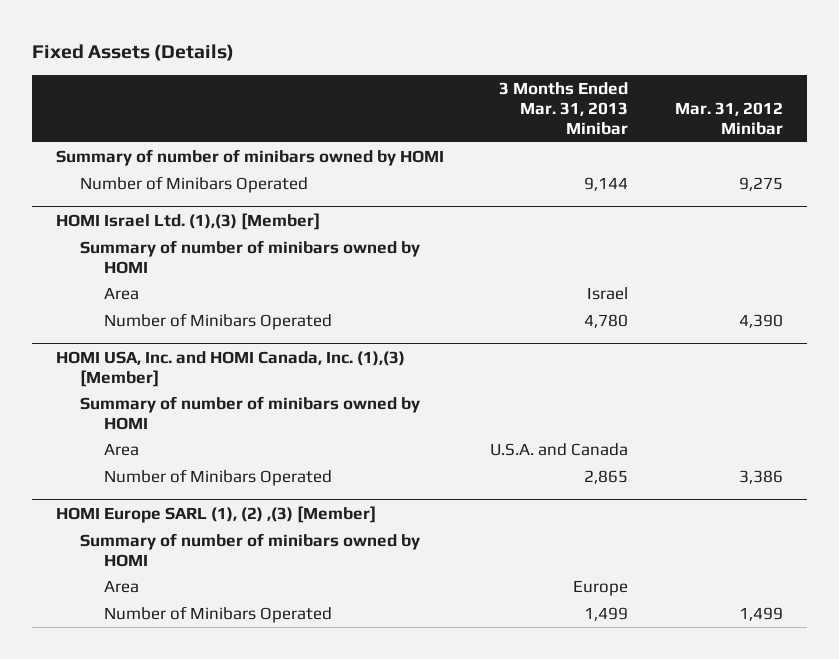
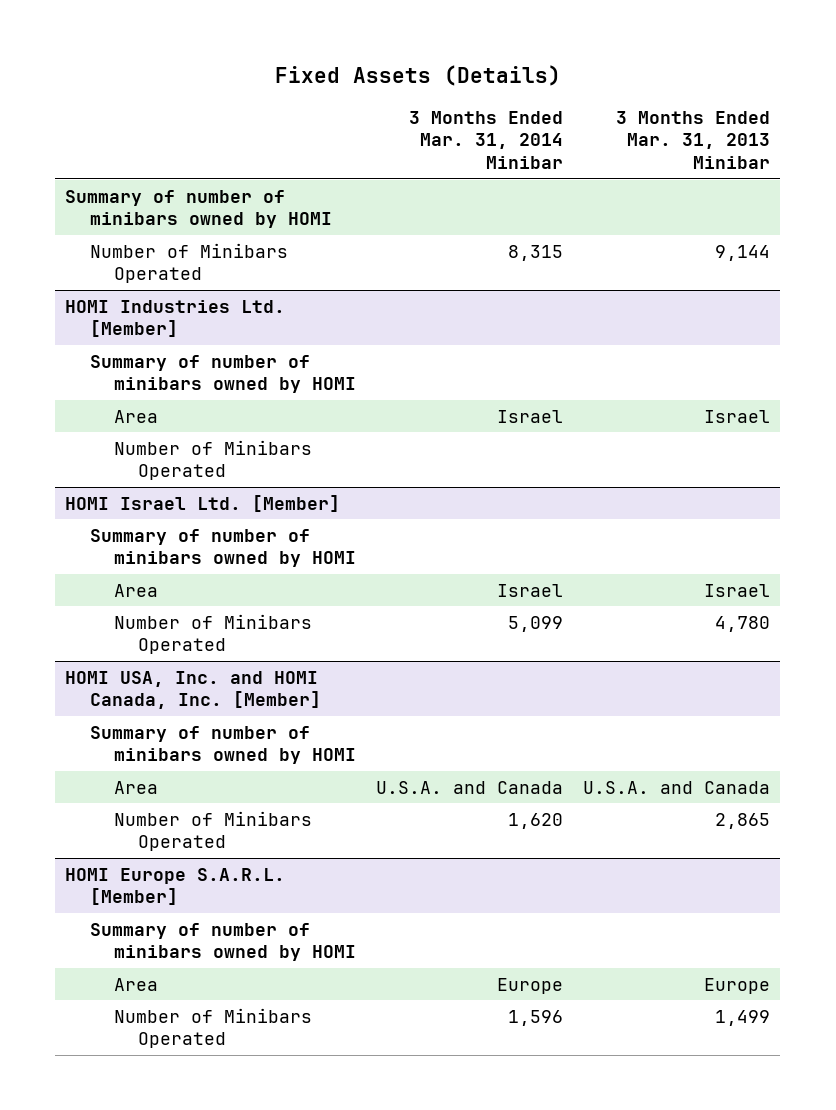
- | 3 Months Ended Mar. 31, 2013 Minibar | Mar. 31, 2012 Minibar
+ | 3 Months Ended Mar. 31, 2014 Minibar | 3 Months Ended Mar. 31, 2013 Minibar
- HOMI Israel Ltd. (1),(3) [Member]
+ HOMI Industries Ltd. [Member]
+ Number of Minibars Operated
+ HOMI Israel Ltd. [Member]
+ Summary of number of minibars owned by HOMI
+ Area | Israel | Israel
- HOMI USA, Inc. and HOMI Canada, Inc. (1),(3) [Member]
+ HOMI USA, Inc. and HOMI Canada, Inc. [Member]
- HOMI Europe SARL (1), (2) ,(3) [Member]
+ HOMI Europe S.A.R.L. [Member]

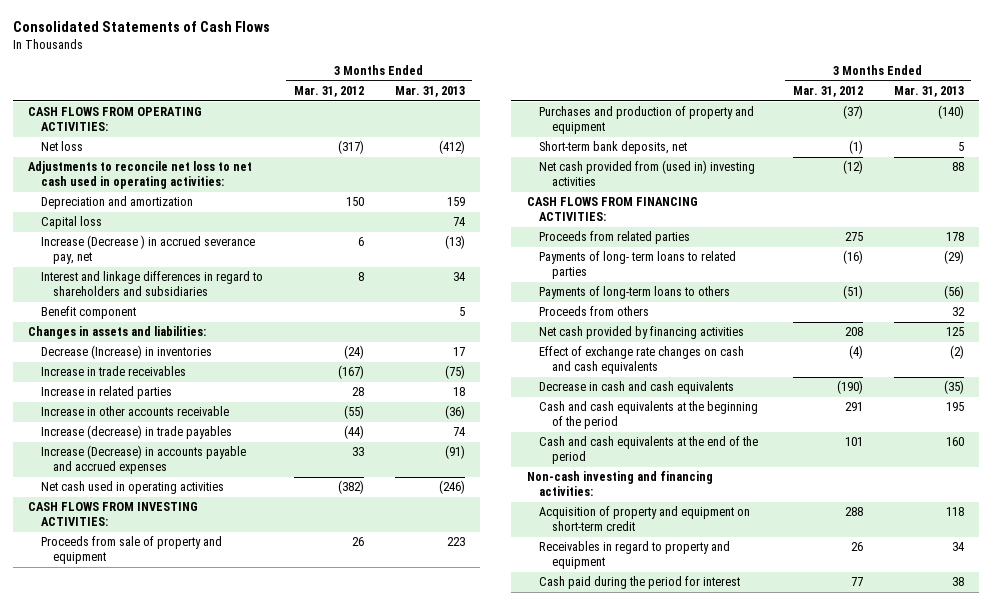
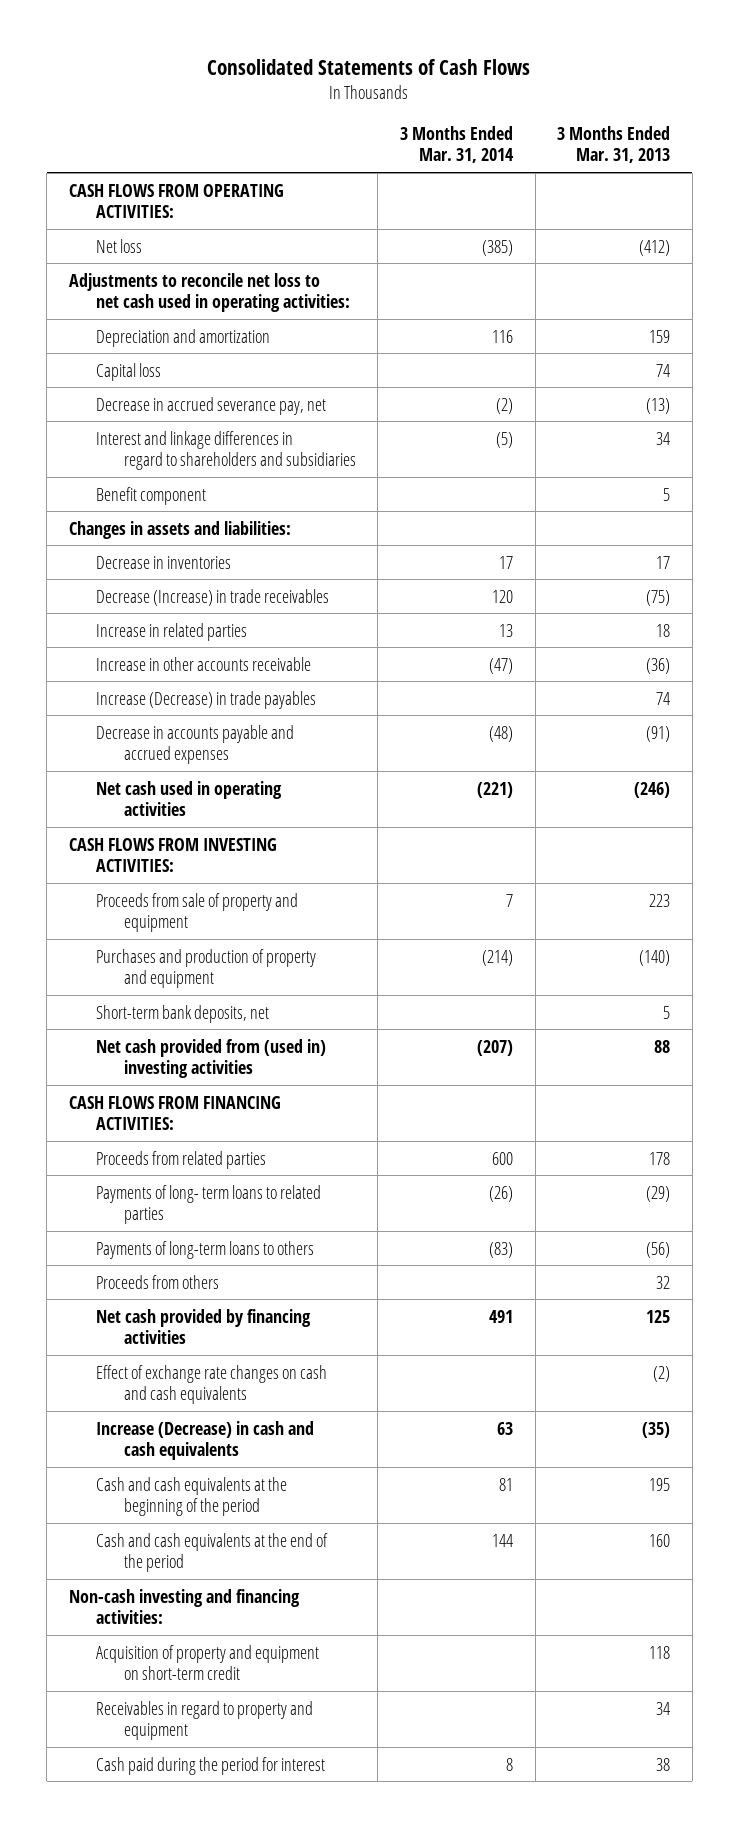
- | 3 Months Ended Mar. 31, 2012 | 3 Months Ended Mar. 31, 2013
+ | 3 Months Ended Mar. 31, 2014 | 3 Months Ended Mar. 31, 2013
- Increase (Decrease ) in accrued severance pay, net | 6 | (13)
+ Decrease in accrued severance pay, net | (2) | (13)
- Decrease (Increase) in inventories | (24) | 17
- Increase in trade receivables | (167) | (75)
+ Decrease in inventories | 17 | 17
+ Decrease (Increase) in trade receivables | 120 | (75)
- Increase (decrease) in trade payables | (44) | 74
- Increase (Decrease) in accounts payable and accrued expenses | 33 | (91)
+ Increase (Decrease) in trade payables | | 74
+ Decrease in accounts payable and accrued expenses | (48) | (91)
- Decrease in cash and cash equivalents | (190) | (35)
+ Increase (Decrease) in cash and cash equivalents | 63 | (35)

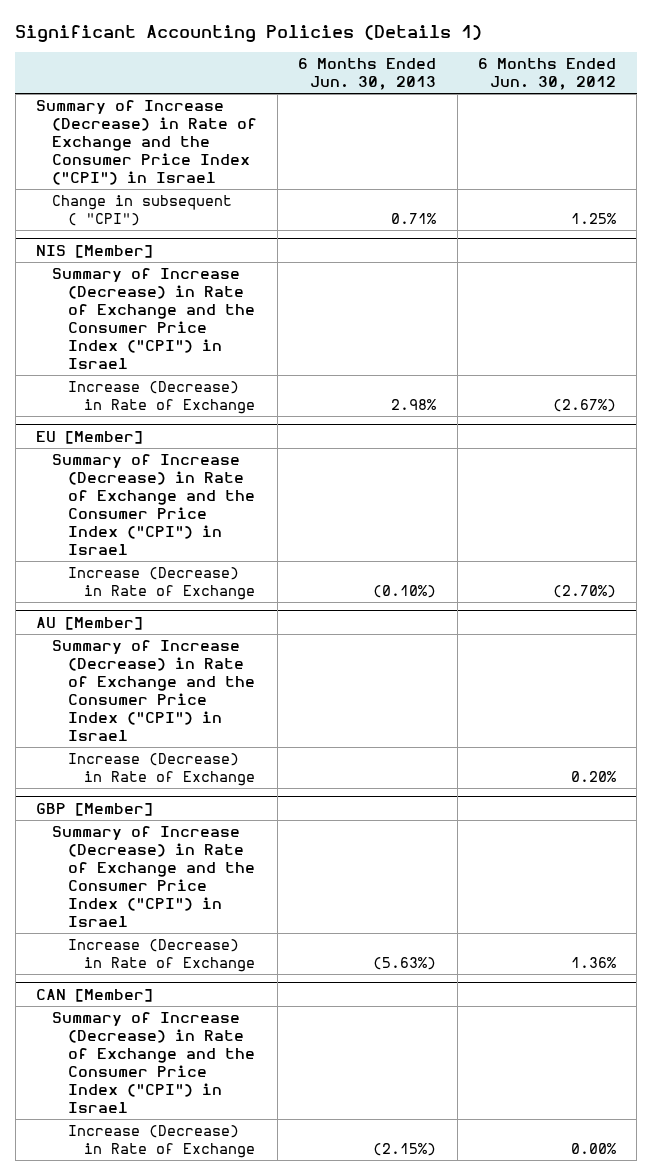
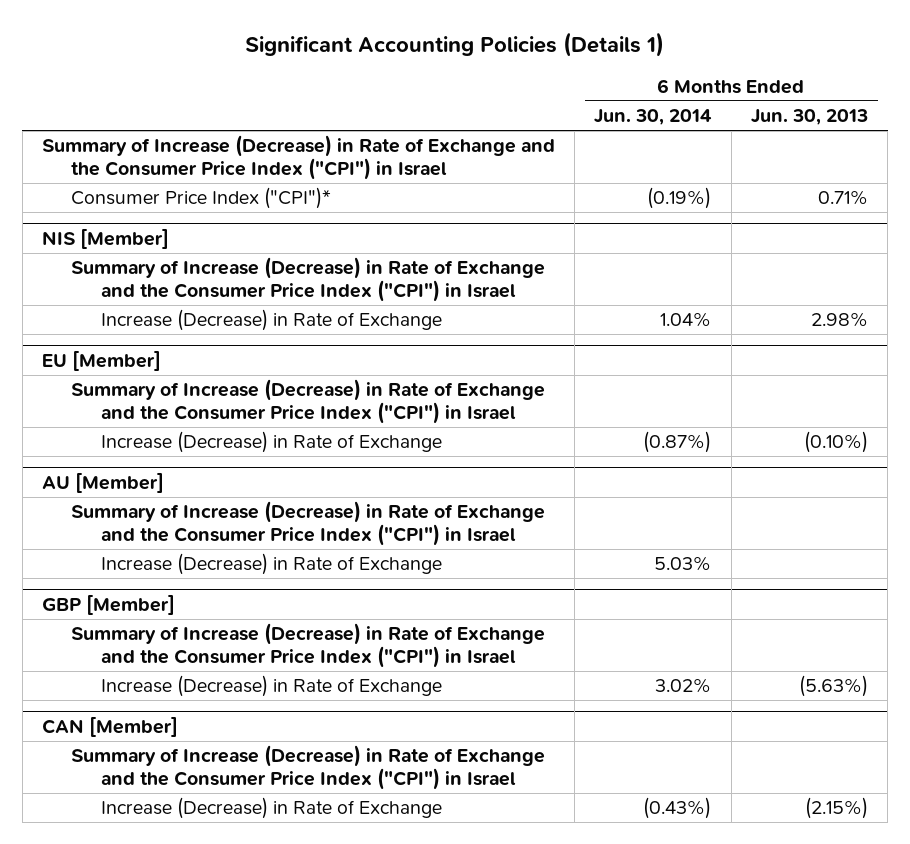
- | 6 Months Ended Jun. 30, 2013 | 6 Months Ended Jun. 30, 2012
+ | 6 Months Ended Jun. 30, 2014 | 6 Months Ended Jun. 30, 2013
- Change in subsequent ( "CPI") | 0.71% | 1.25%
+ Consumer Price Index ("CPI")* | (0.19%) | 0.71%

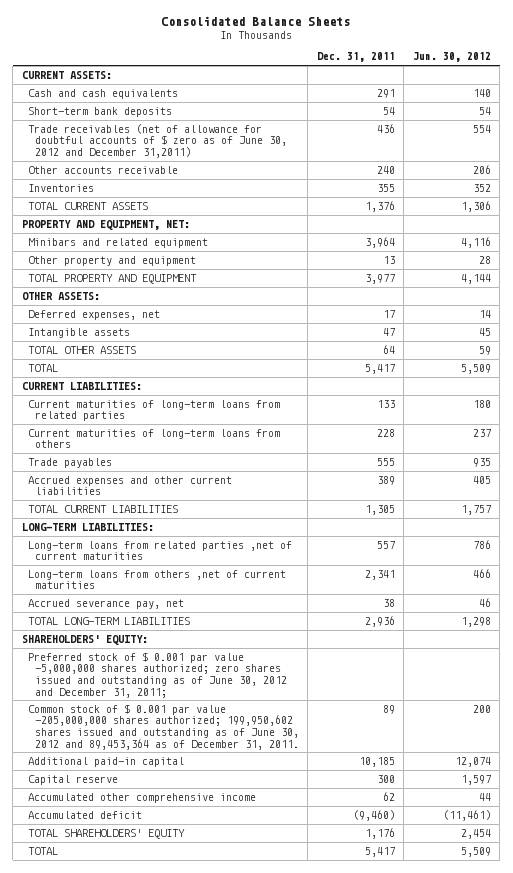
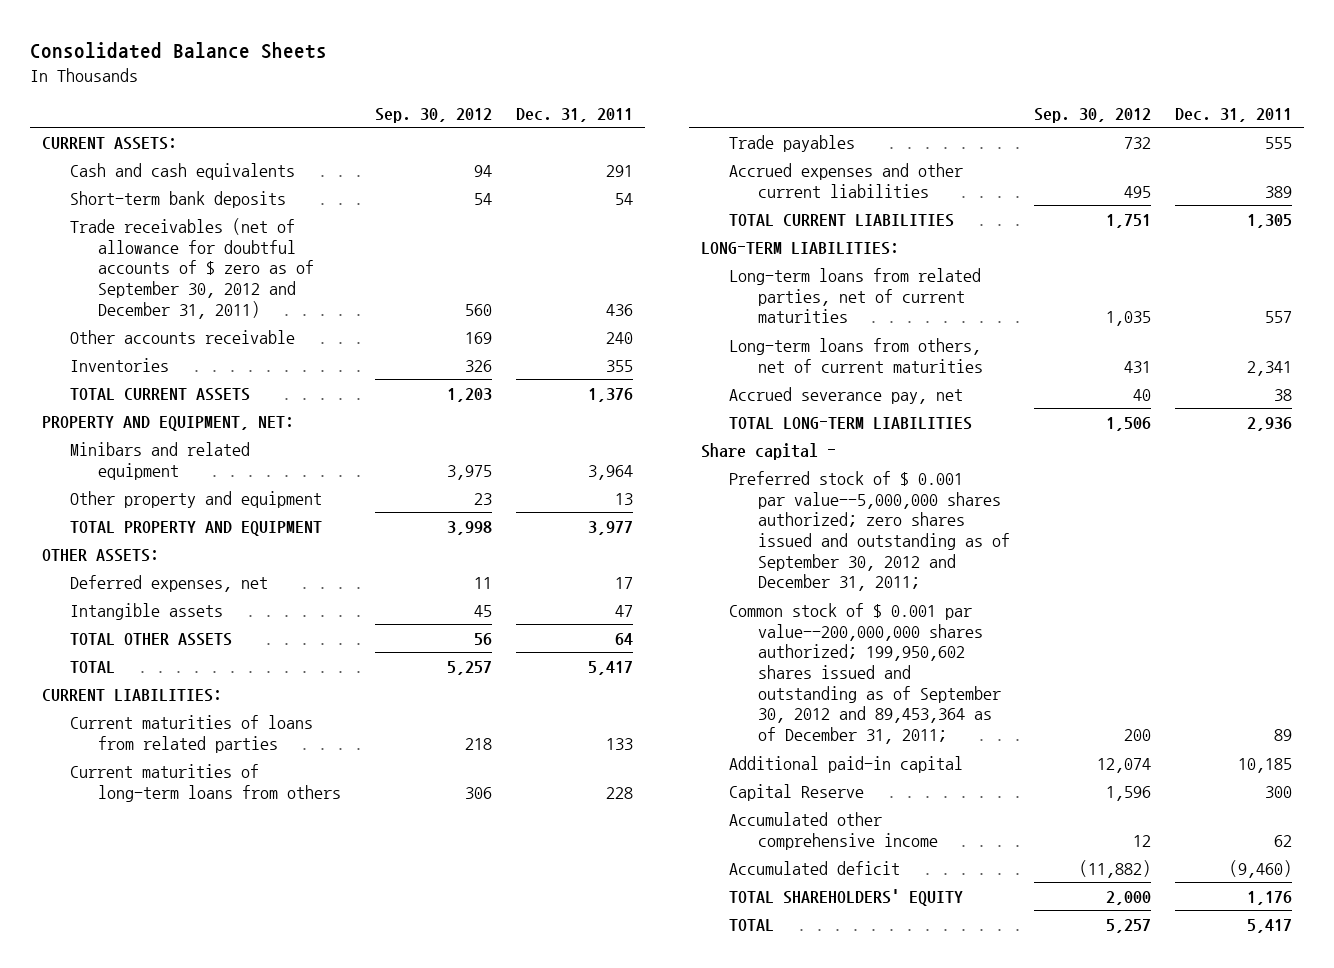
- | Dec. 31, 2011 | Jun. 30, 2012
+ | Sep. 30, 2012 | Dec. 31, 2011
- Trade receivables (net of allowance for doubtful accounts of $ zero as of June 30, 2012 and December 31,2011) | 436 | 554
+ Trade receivables (net of allowance for doubtful accounts of $ zero as of September 30, 2012 and December 31, 2011) | 560 | 436
- Current maturities of long-term loans from related parties | 133 | 180
+ Current maturities of loans from related parties | 218 | 133
- Long-term loans from related parties ,net of current maturities | 557 | 786
- Long-term loans from others ,net of current maturities | 2,341 | 466
+ Long-term loans from related parties, net of current maturities | 1,035 | 557
+ Long-term loans from others, net of current maturities | 431 | 2,341
- SHAREHOLDERS' EQUITY:
- Preferred stock of $ 0.001 par value -5,000,000 shares authorized; zero shares issued and outstanding as of June 30, 2012 and December 31, 2011;
- Common stock of $ 0.001 par value -205,000,000 shares authorized; 199,950,602 shares issued and outstanding as of June 30, 2012 and 89,453,364 as of December 31, 2011. | 89 | 200
+ Share capital -
+ Preferred stock of $ 0.001 par value--5,000,000 shares authorized; zero shares issued and outstanding as of September 30, 2012 and December 31, 2011;
+ Common stock of $ 0.001 par value--200,000,000 shares authorized; 199,950,602 shares issued and outstanding as of September 30, 2012 and 89,453,364 as of December 31, 2011; | 200 | 89
- Capital reserve | 300 | 1,597
+ Capital Reserve | 1,596 | 300

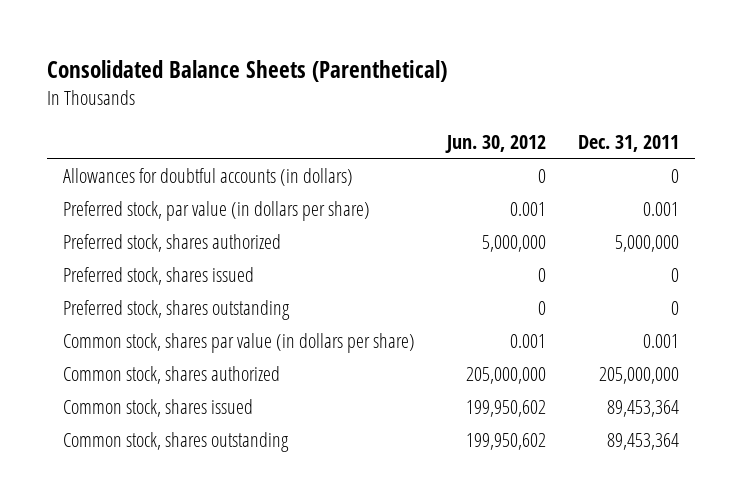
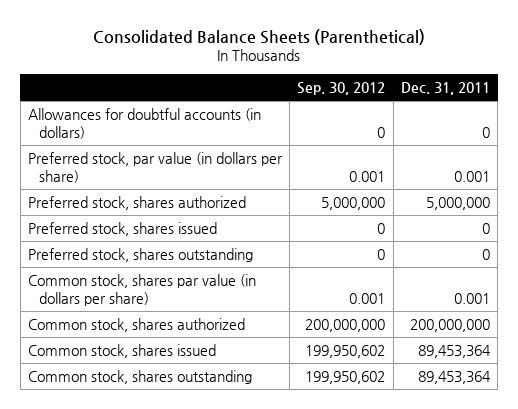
- | Jun. 30, 2012 | Dec. 31, 2011
+ | Sep. 30, 2012 | Dec. 31, 2011
- Common stock, shares authorized | 205,000,000 | 205,000,000
+ Common stock, shares authorized | 200,000,000 | 200,000,000

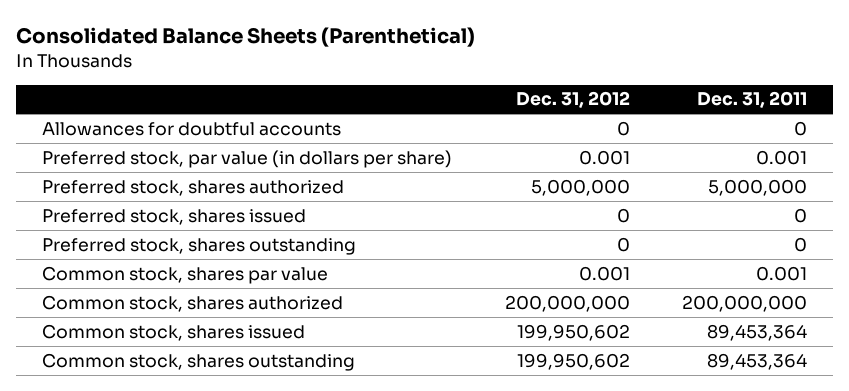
- | Sep. 30, 2012 | Dec. 31, 2011
+ | Dec. 31, 2012 | Dec. 31, 2011
- Allowances for doubtful accounts (in dollars) | 0 | 0
+ Allowances for doubtful accounts | 0 | 0
- Common stock, shares par value (in dollars per share) | 0.001 | 0.001
+ Common stock, shares par value | 0.001 | 0.001

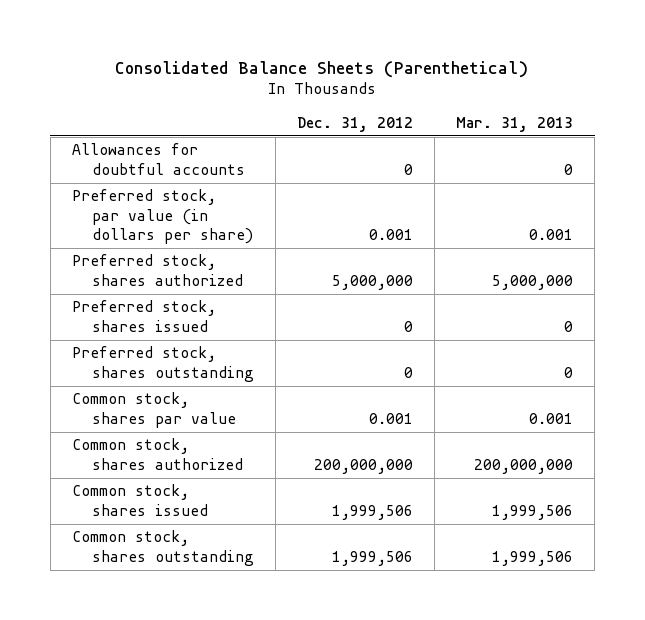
- | Dec. 31, 2012 | Dec. 31, 2011
+ | Dec. 31, 2012 | Mar. 31, 2013
- Common stock, shares issued | 199,950,602 | 89,453,364
- Common stock, shares outstanding | 199,950,602 | 89,453,364
+ Common stock, shares issued | 1,999,506 | 1,999,506
+ Common stock, shares outstanding | 1,999,506 | 1,999,506

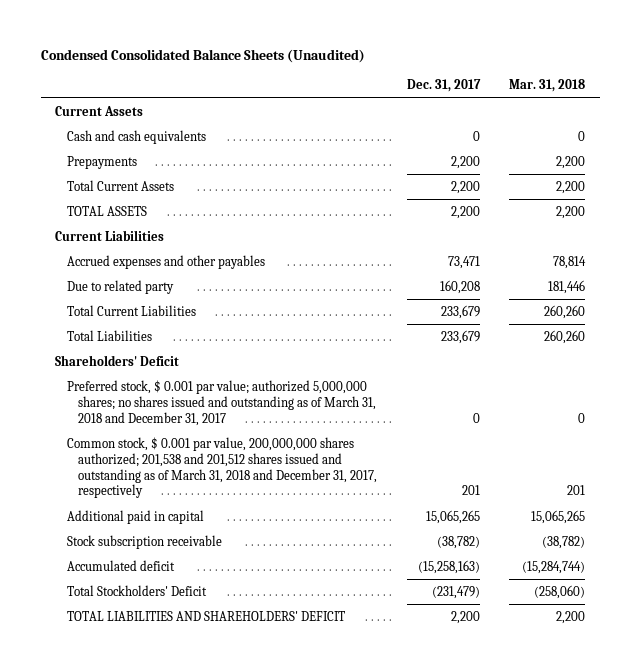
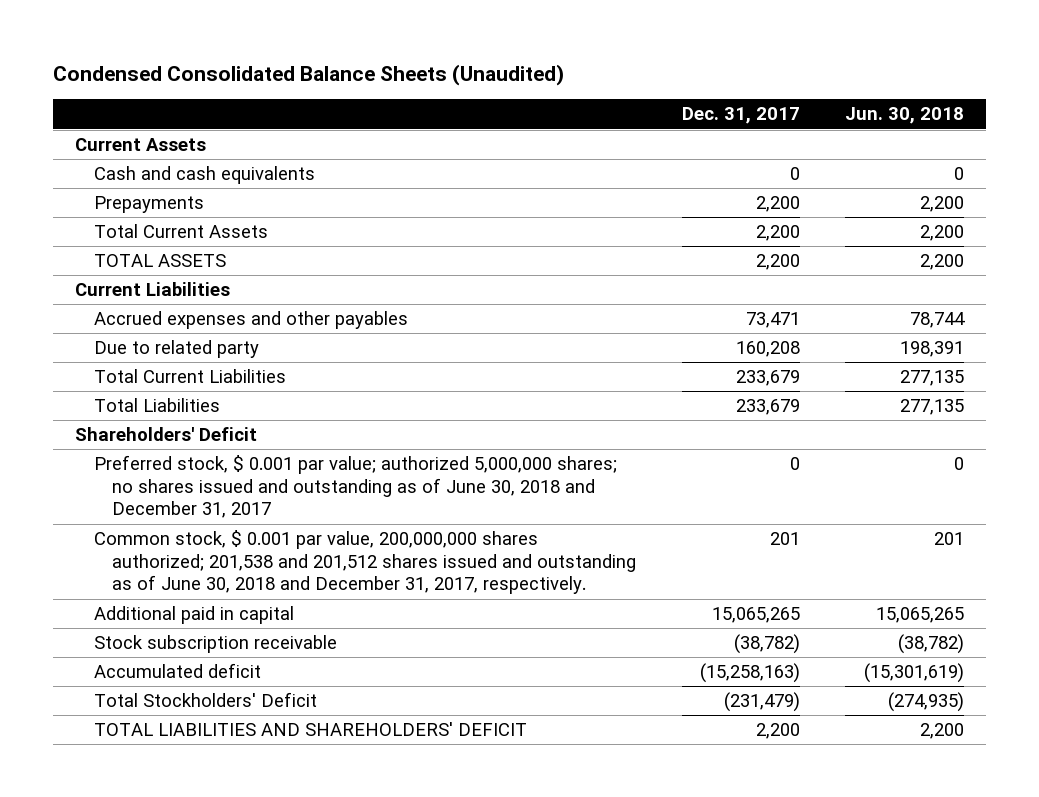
- | Dec. 31, 2017 | Mar. 31, 2018
+ | Dec. 31, 2017 | Jun. 30, 2018
- Preferred stock, $ 0.001 par value; authorized 5,000,000 shares; no shares issued and outstanding as of March 31, 2018 and December 31, 2017 | 0 | 0
- Common stock, $ 0.001 par value, 200,000,000 shares authorized; 201,538 and 201,512 shares issued and outstanding as of March 31, 2018 and December 31, 2017, respectively | 201 | 201
+ Preferred stock, $ 0.001 par value; authorized 5,000,000 shares; no shares issued and outstanding as of June 30, 2018 and December 31, 2017 | 0 | 0
+ Common stock, $ 0.001 par value, 200,000,000 shares authorized; 201,538 and 201,512 shares issued and outstanding as of June 30, 2018 and December 31, 2017, respectively. | 201 | 201

